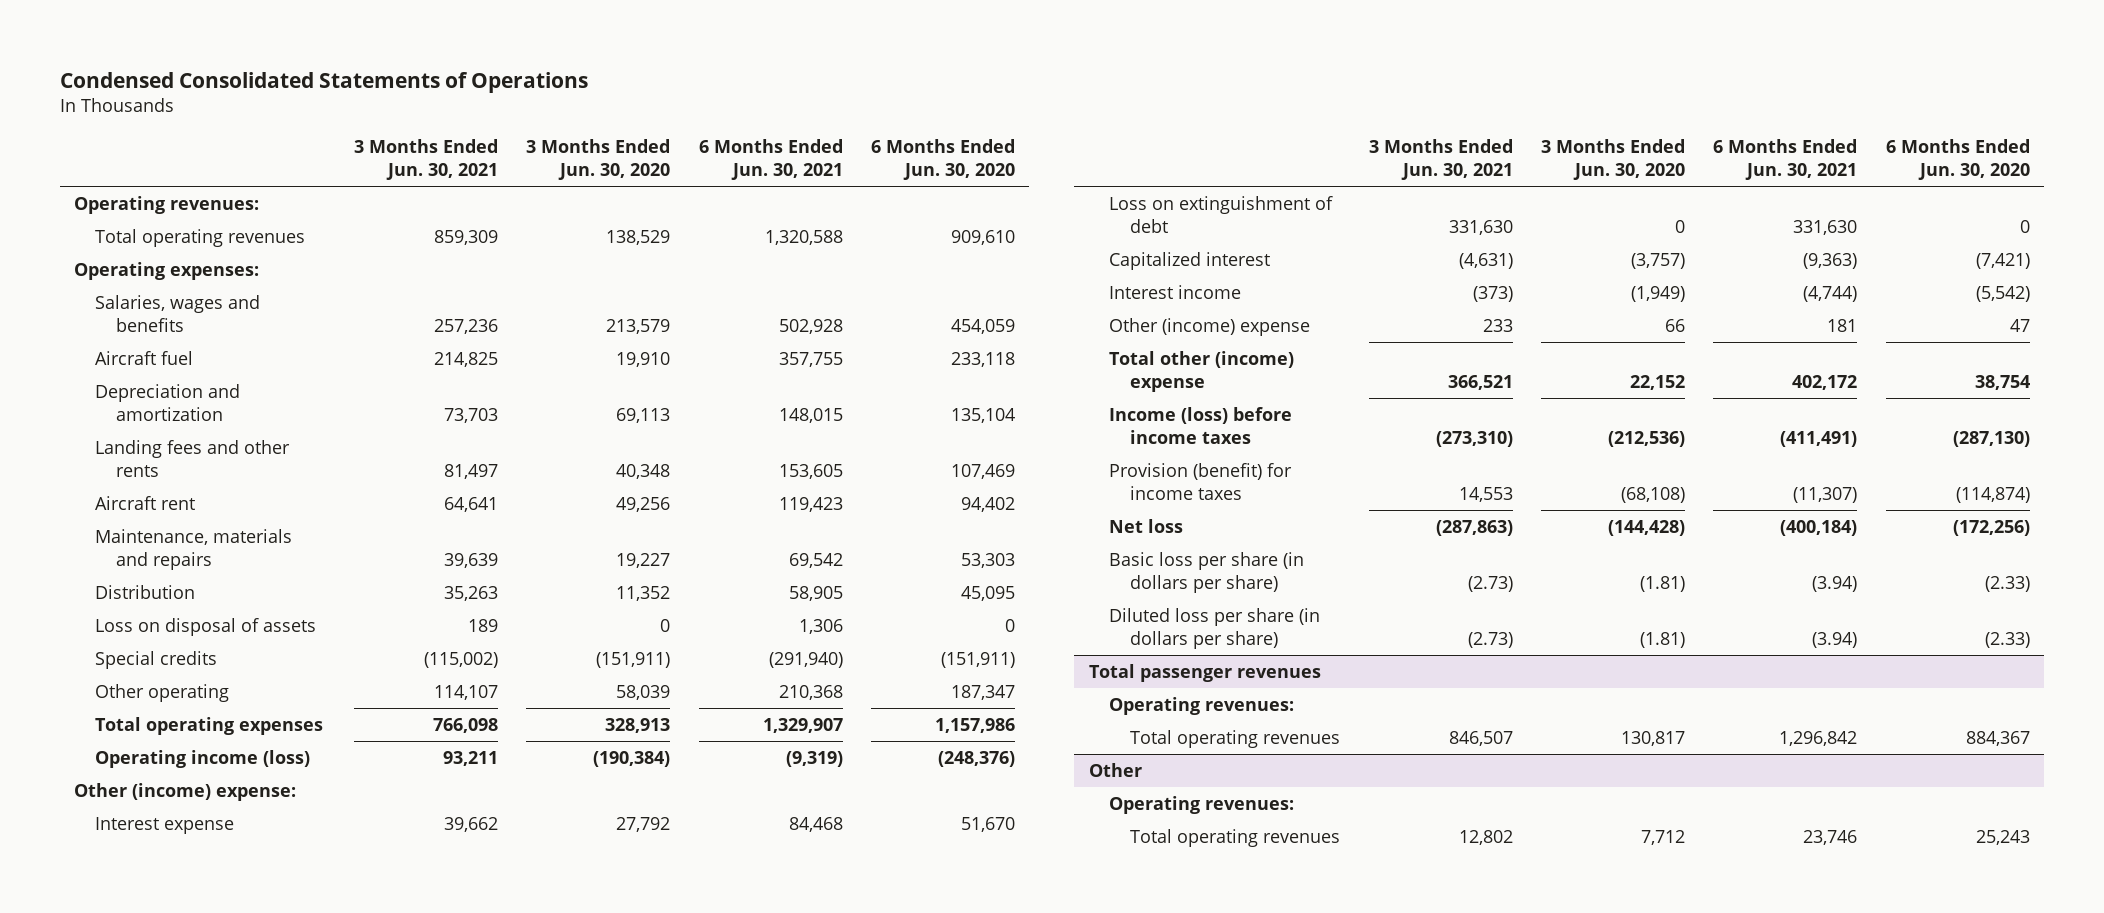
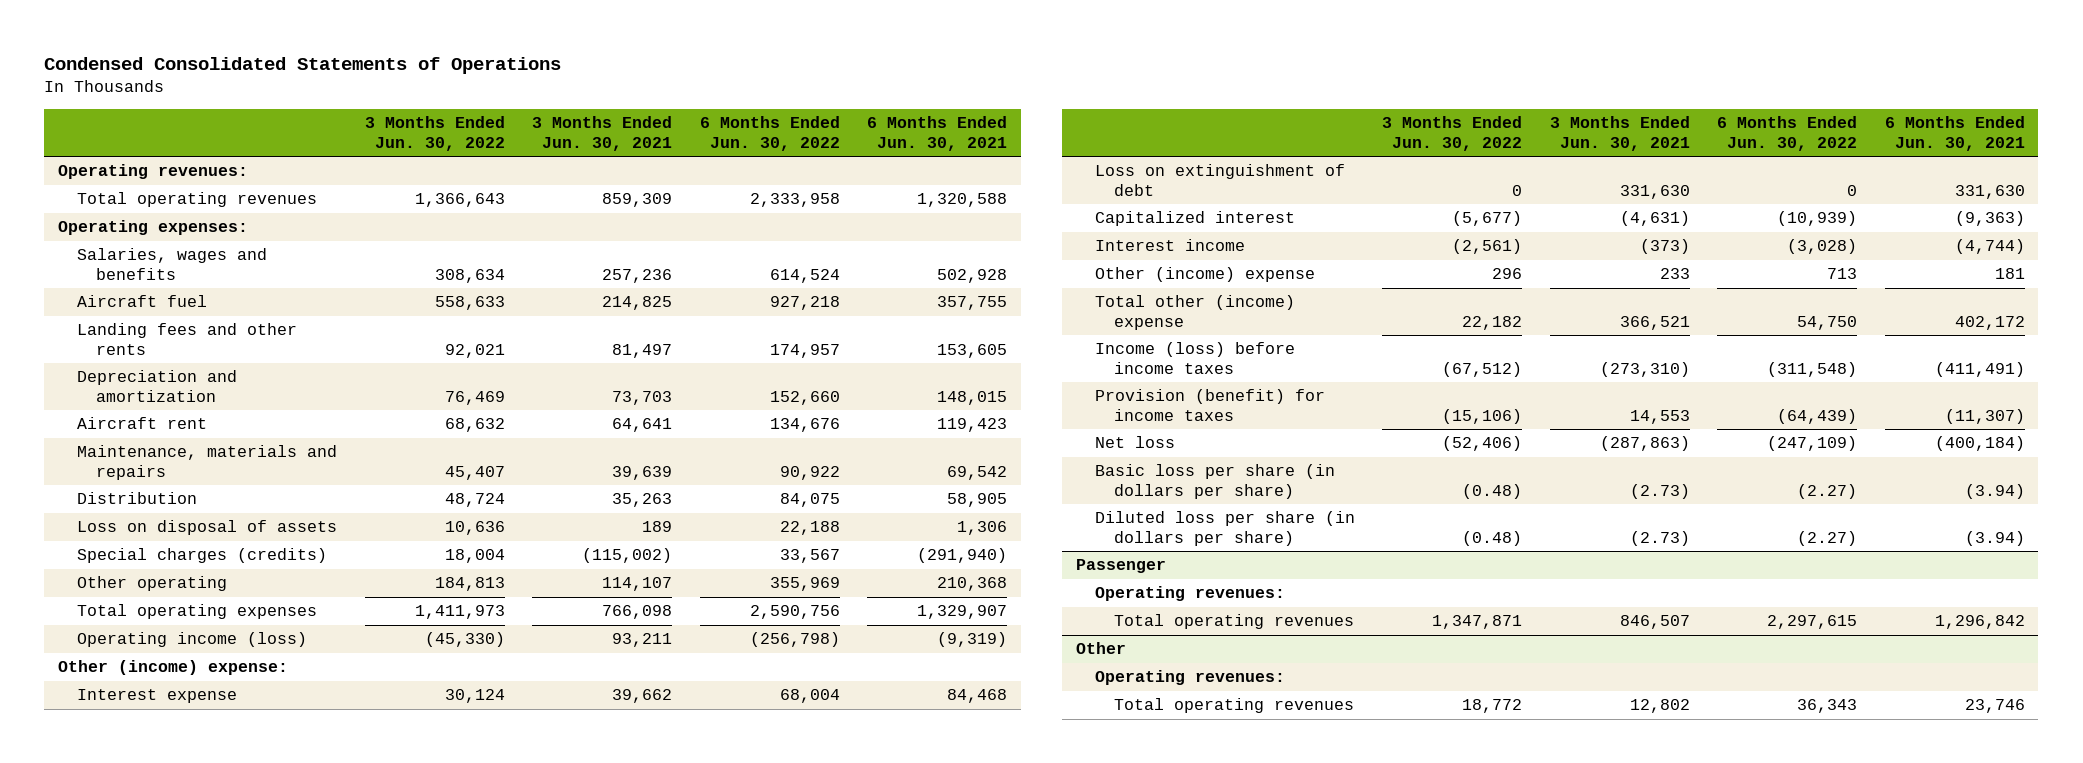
- | 3 Months Ended Jun. 30, 2021 | 3 Months Ended Jun. 30, 2020 | 6 Months Ended Jun. 30, 2021 | 6 Months Ended Jun. 30, 2020
+ | 3 Months Ended Jun. 30, 2022 | 3 Months Ended Jun. 30, 2021 | 6 Months Ended Jun. 30, 2022 | 6 Months Ended Jun. 30, 2021
moved down: Depreciation and amortization | 76,469 | 73,703 | 152,660 | 148,015
- Special credits | (115,002) | (151,911) | (291,940) | (151,911)
+ Special charges (credits) | 18,004 | (115,002) | 33,567 | (291,940)
- Total passenger revenues
+ Passenger

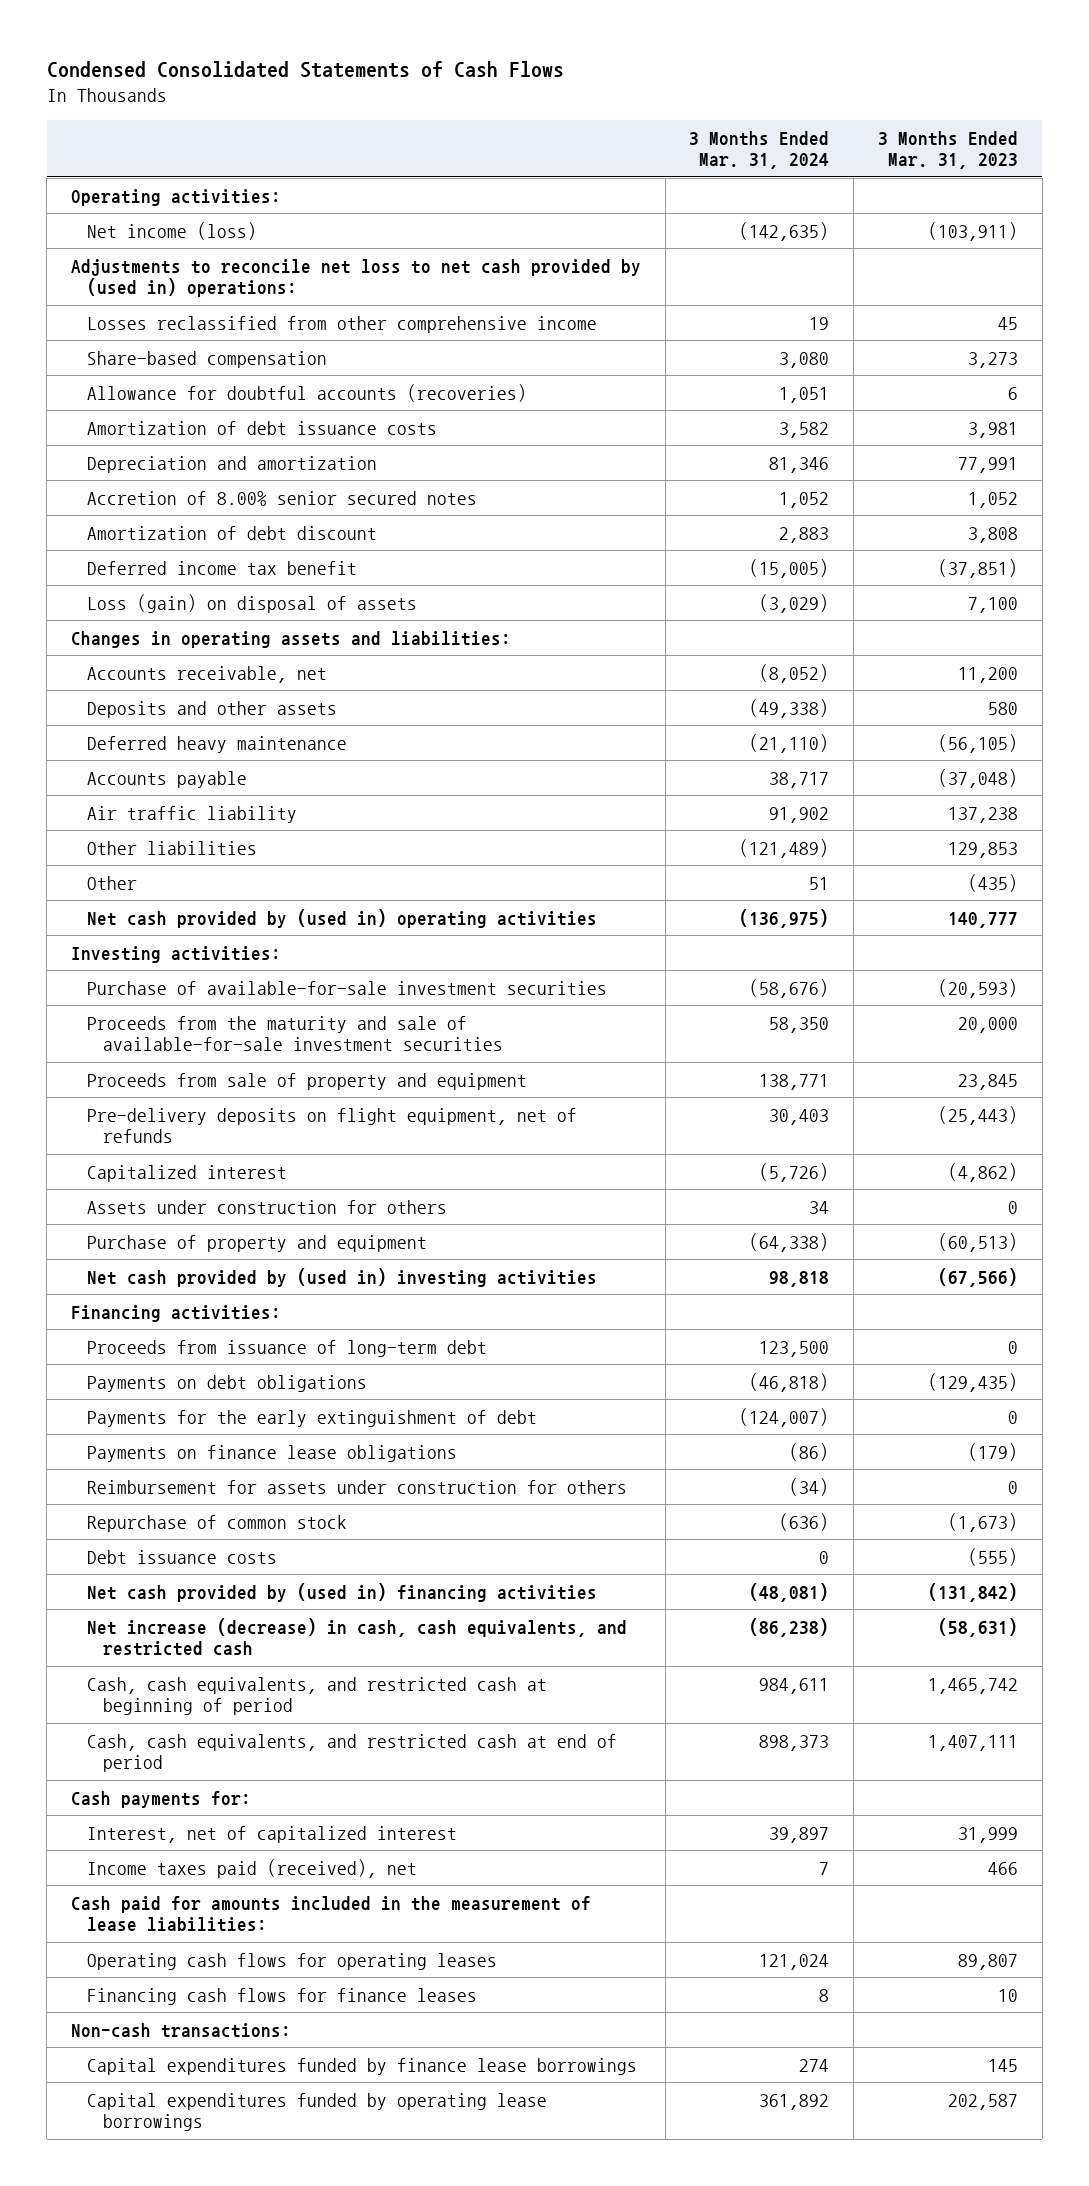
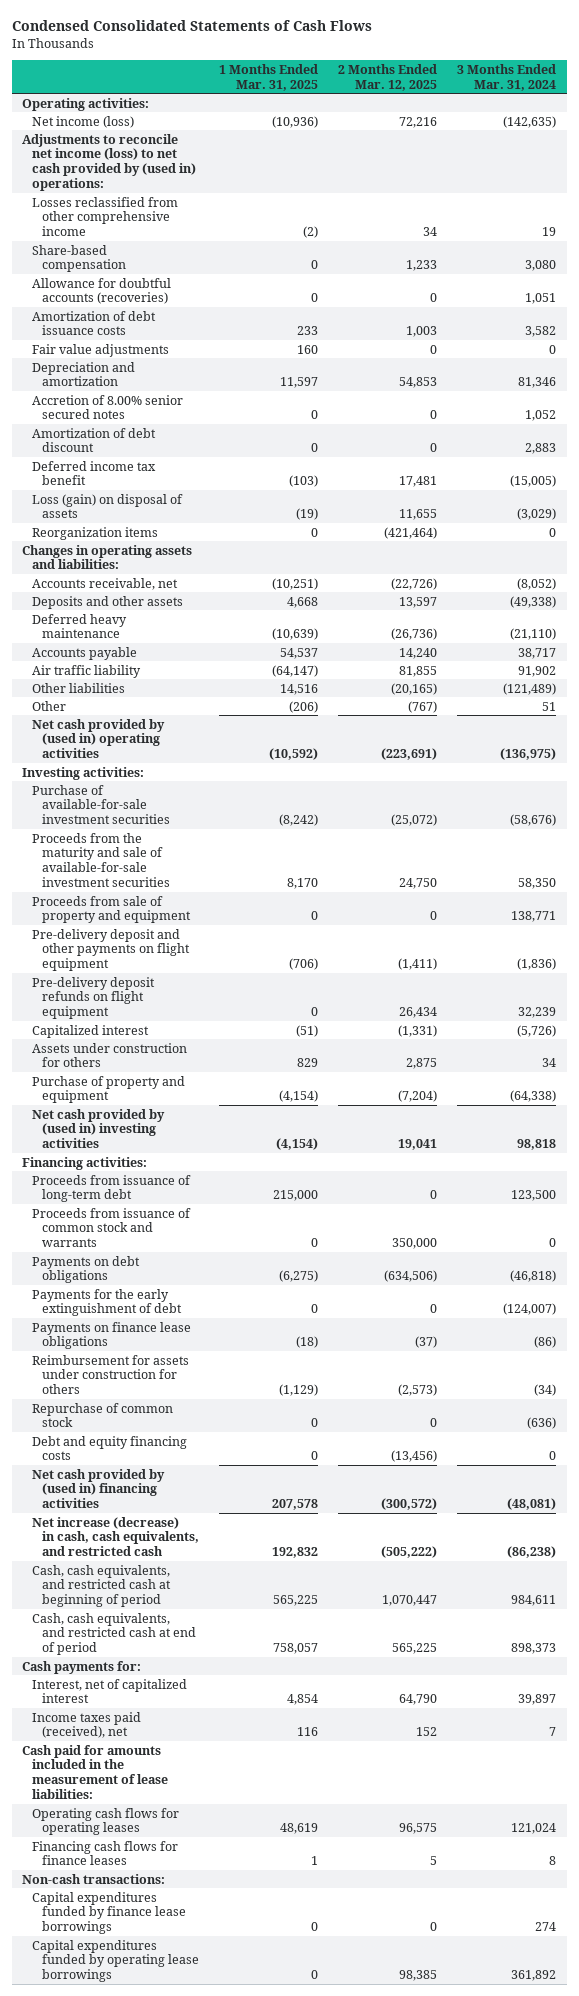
- | 3 Months Ended Mar. 31, 2024 | 3 Months Ended Mar. 31, 2023
+ | 1 Months Ended Mar. 31, 2025 | 2 Months Ended Mar. 12, 2025 | 3 Months Ended Mar. 31, 2024
- Adjustments to reconcile net loss to net cash provided by (used in) operations:
+ Adjustments to reconcile net income (loss) to net cash provided by (used in) operations:
+ Fair value adjustments | 160 | 0 | 0
+ Reorganization items | 0 | (421,464) | 0
- Pre-delivery deposits on flight equipment, net of refunds | 30,403 | (25,443)
+ Pre-delivery deposit and other payments on flight equipment | (706) | (1,411) | (1,836)
+ Pre-delivery deposit refunds on flight equipment | 0 | 26,434 | 32,239
+ Proceeds from issuance of common stock and warrants | 0 | 350,000 | 0
- Debt issuance costs | 0 | (555)
+ Debt and equity financing costs | 0 | (13,456) | 0

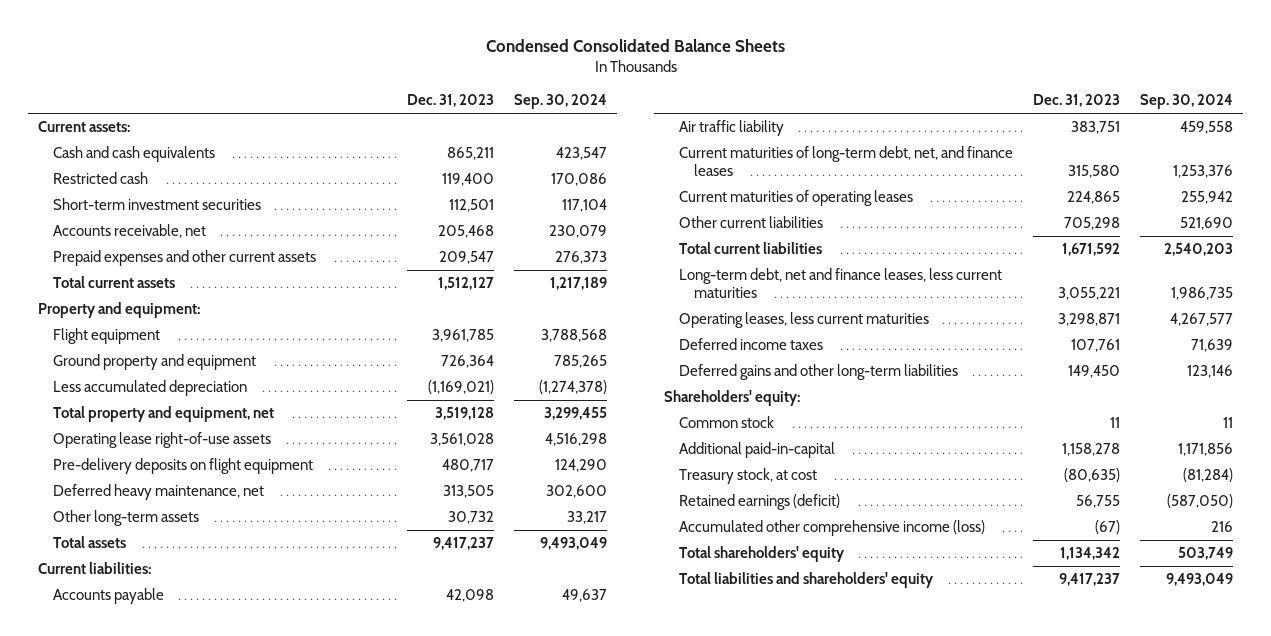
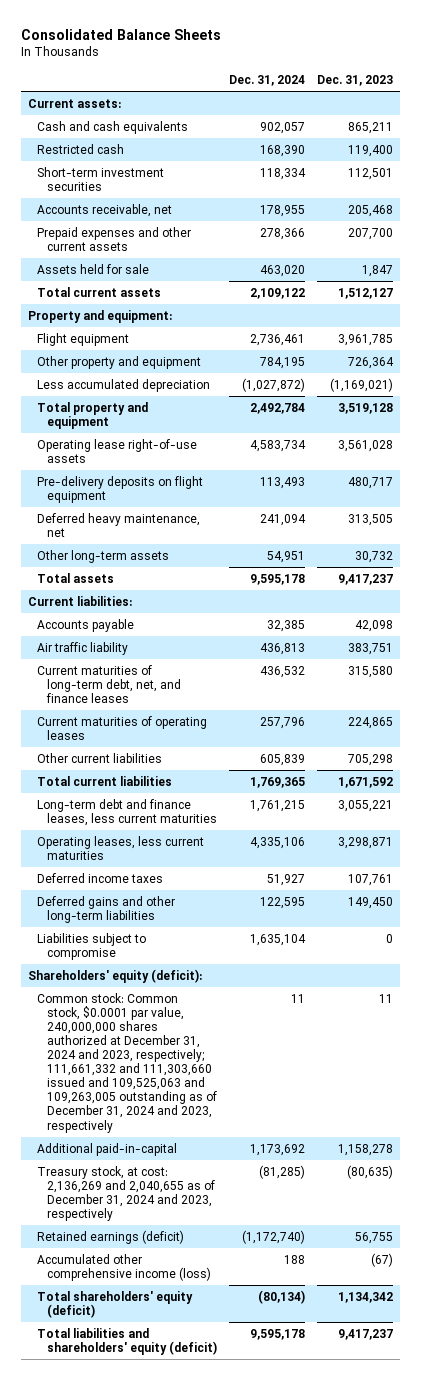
- Condensed Consolidated Balance Sheets
+ Consolidated Balance Sheets
- | Dec. 31, 2023 | Sep. 30, 2024
+ | Dec. 31, 2024 | Dec. 31, 2023
- Prepaid expenses and other current assets | 209,547 | 276,373
+ Prepaid expenses and other current assets | 278,366 | 207,700
+ Assets held for sale | 463,020 | 1,847
- Ground property and equipment | 726,364 | 785,265
+ Other property and equipment | 784,195 | 726,364
- Total property and equipment, net | 3,519,128 | 3,299,455
+ Total property and equipment | 2,492,784 | 3,519,128
- Long-term debt, net and finance leases, less current maturities | 3,055,221 | 1,986,735
+ Long-term debt and finance leases, less current maturities | 1,761,215 | 3,055,221
- Shareholders' equity:
- Common stock | 11 | 11
+ Liabilities subject to compromise | 1,635,104 | 0
+ Shareholders' equity (deficit):
+ Common stock: Common stock, $0.0001 par value, 240,000,000 shares authorized at December 31, 2024 and 2023, respectively; 111,661,332 and 111,303,660 issued and 109,525,063 and 109,263,005 outstanding as of December 31, 2024 and 2023, respectively | 11 | 11
- Treasury stock, at cost | (80,635) | (81,284)
+ Treasury stock, at cost: 2,136,269 and 2,040,655 as of December 31, 2024 and 2023, respectively | (81,285) | (80,635)
- Total shareholders' equity | 1,134,342 | 503,749
- Total liabilities and shareholders' equity | 9,417,237 | 9,493,049
+ Total shareholders' equity (deficit) | (80,134) | 1,134,342
+ Total liabilities and shareholders' equity (deficit) | 9,595,178 | 9,417,237

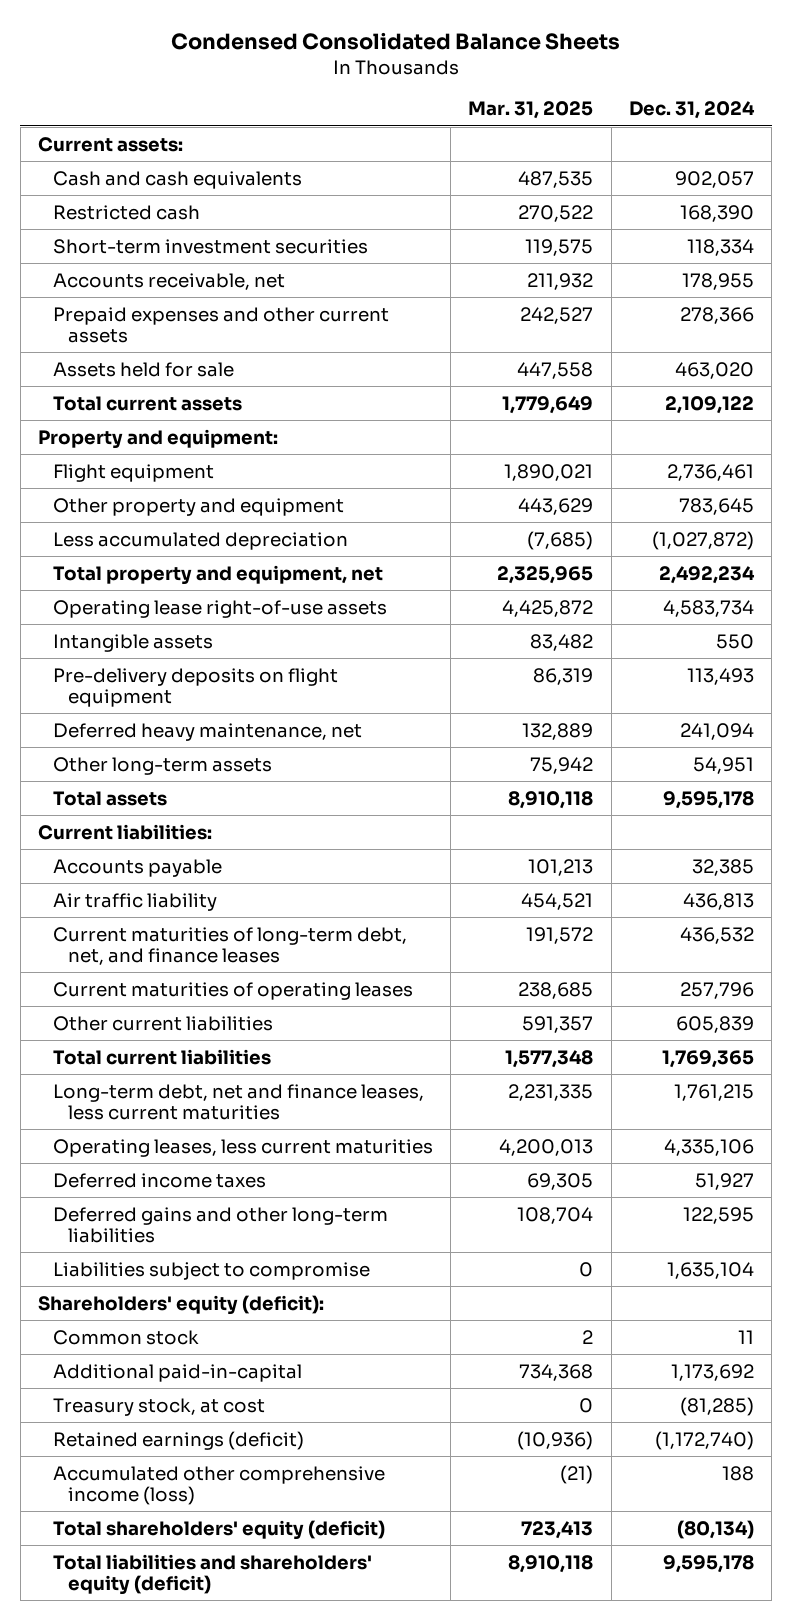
- Consolidated Balance Sheets
+ Condensed Consolidated Balance Sheets
- | Dec. 31, 2024 | Dec. 31, 2023
+ | Mar. 31, 2025 | Dec. 31, 2024
- Other property and equipment | 784,195 | 726,364
+ Other property and equipment | 443,629 | 783,645
- Total property and equipment | 2,492,784 | 3,519,128
+ Total property and equipment, net | 2,325,965 | 2,492,234
+ Intangible assets | 83,482 | 550
- Long-term debt and finance leases, less current maturities | 1,761,215 | 3,055,221
+ Long-term debt, net and finance leases, less current maturities | 2,231,335 | 1,761,215
- Common stock: Common stock, $0.0001 par value, 240,000,000 shares authorized at December 31, 2024 and 2023, respectively; 111,661,332 and 111,303,660 issued and 109,525,063 and 109,263,005 outstanding as of December 31, 2024 and 2023, respectively | 11 | 11
+ Common stock | 2 | 11
- Treasury stock, at cost: 2,136,269 and 2,040,655 as of December 31, 2024 and 2023, respectively | (81,285) | (80,635)
+ Treasury stock, at cost | 0 | (81,285)

